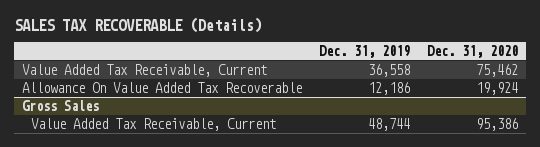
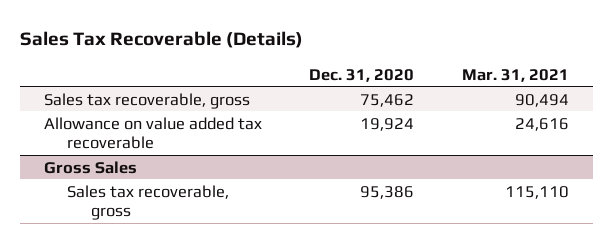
- SALES TAX RECOVERABLE (Details)
+ Sales Tax Recoverable (Details)
- | Dec. 31, 2019 | Dec. 31, 2020
+ | Dec. 31, 2020 | Mar. 31, 2021
- Value Added Tax Receivable, Current | 36,558 | 75,462
- Allowance On Value Added Tax Recoverable | 12,186 | 19,924
+ Sales tax recoverable, gross | 75,462 | 90,494
+ Allowance on value added tax recoverable | 19,924 | 24,616
@ Gross Sales
- Value Added Tax Receivable, Current | 48,744 | 95,386
+ Sales tax recoverable, gross | 95,386 | 115,110

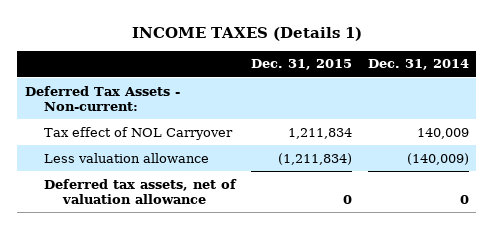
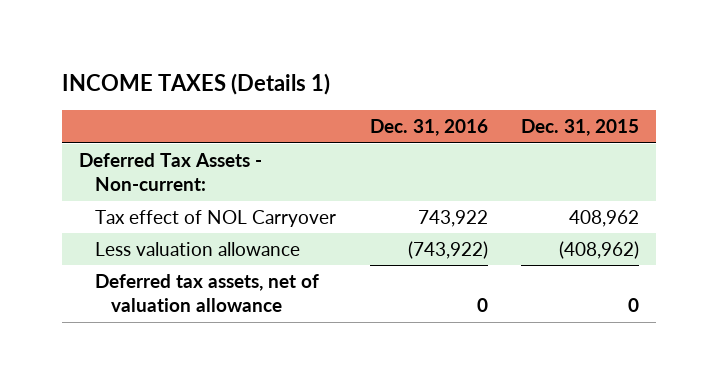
- | Dec. 31, 2015 | Dec. 31, 2014
+ | Dec. 31, 2016 | Dec. 31, 2015
- Tax effect of NOL Carryover | 1,211,834 | 140,009
- Less valuation allowance | (1,211,834) | (140,009)
+ Tax effect of NOL Carryover | 743,922 | 408,962
+ Less valuation allowance | (743,922) | (408,962)

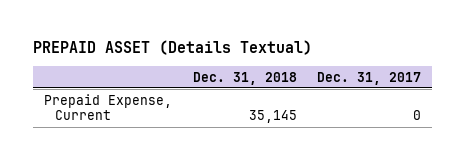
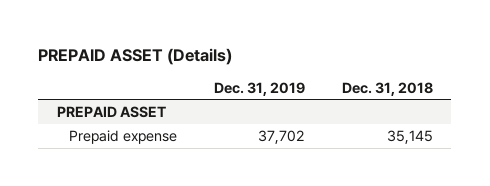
- PREPAID ASSET (Details Textual)
+ PREPAID ASSET (Details)
- | Dec. 31, 2018 | Dec. 31, 2017
+ | Dec. 31, 2019 | Dec. 31, 2018
- Prepaid Expense, Current | 35,145 | 0
+ PREPAID ASSET
+ Prepaid expense | 37,702 | 35,145

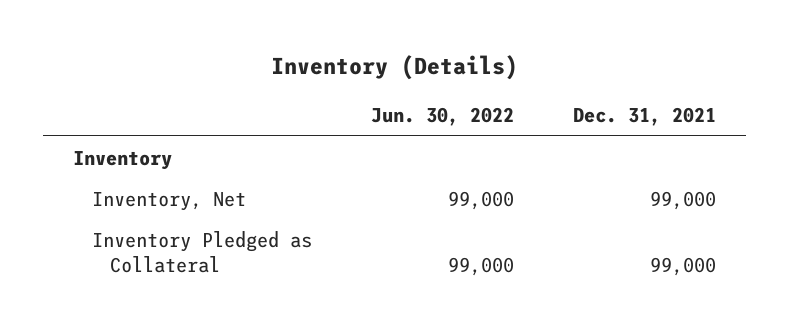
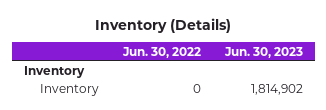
- | Jun. 30, 2022 | Dec. 31, 2021
+ | Jun. 30, 2022 | Jun. 30, 2023
- Inventory, Net | 99,000 | 99,000
- Inventory Pledged as Collateral | 99,000 | 99,000
+ Inventory | 0 | 1,814,902

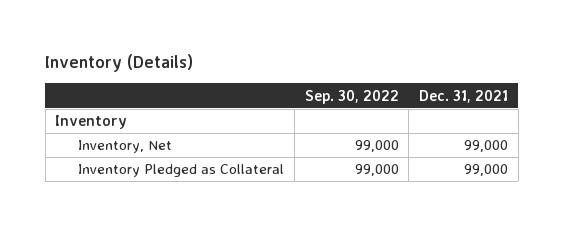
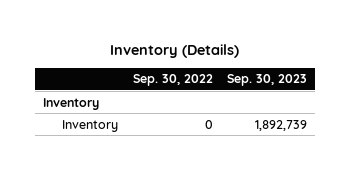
- | Sep. 30, 2022 | Dec. 31, 2021
+ | Sep. 30, 2022 | Sep. 30, 2023
- Inventory, Net | 99,000 | 99,000
- Inventory Pledged as Collateral | 99,000 | 99,000
+ Inventory | 0 | 1,892,739

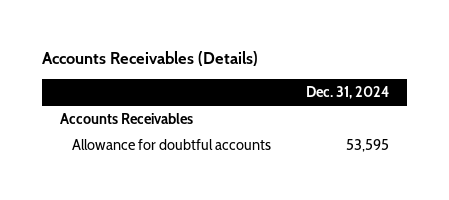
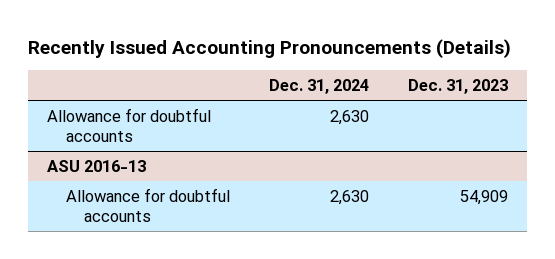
- Accounts Receivables (Details)
+ Recently Issued Accounting Pronouncements (Details)
- | Dec. 31, 2024
+ | Dec. 31, 2024 | Dec. 31, 2023
- Accounts Receivables
- Allowance for doubtful accounts | 53,595
+ Allowance for doubtful accounts | 2,630 |
+ ASU 2016-13
+ Allowance for doubtful accounts | 2,630 | 54,909

